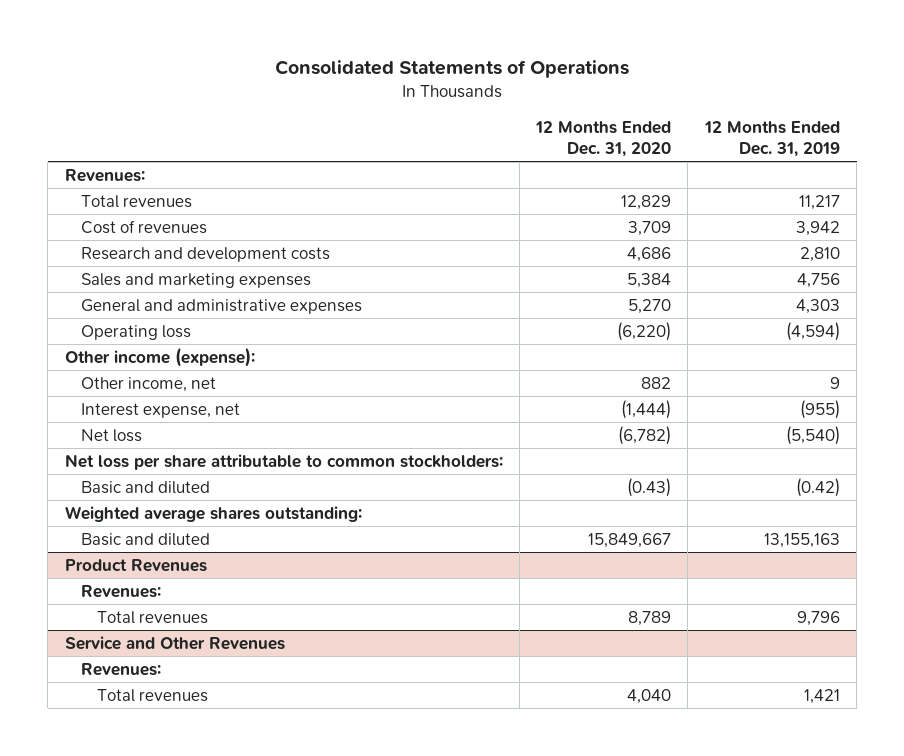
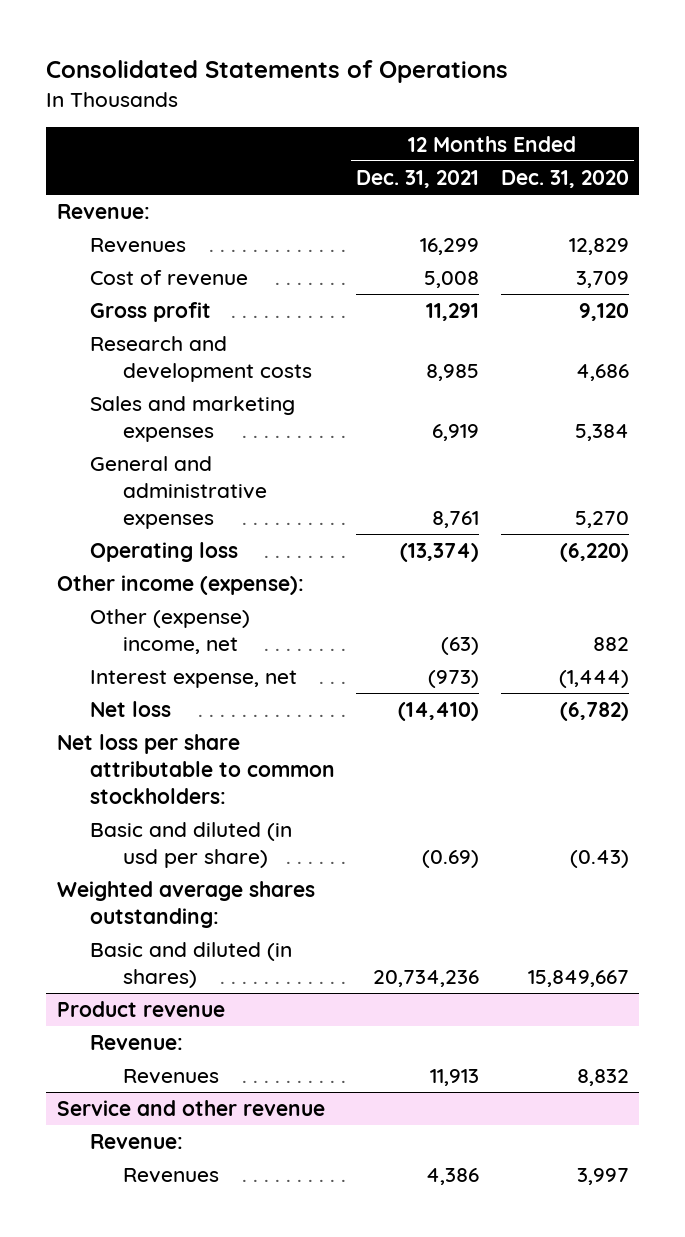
- | 12 Months Ended Dec. 31, 2020 | 12 Months Ended Dec. 31, 2019
+ | 12 Months Ended Dec. 31, 2021 | 12 Months Ended Dec. 31, 2020
- Revenues:
- Total revenues | 12,829 | 11,217
- Cost of revenues | 3,709 | 3,942
+ Revenue:
+ Revenues | 16,299 | 12,829
+ Cost of revenue | 5,008 | 3,709
+ Gross profit | 11,291 | 9,120
- Other income, net | 882 | 9
+ Other (expense) income, net | (63) | 882
- Basic and diluted | (0.43) | (0.42)
+ Basic and diluted (in usd per share) | (0.69) | (0.43)
- Basic and diluted | 15,849,667 | 13,155,163
- Product Revenues
- Revenues:
- Total revenues | 8,789 | 9,796
- Service and Other Revenues
- Revenues:
- Total revenues | 4,040 | 1,421
+ Basic and diluted (in shares) | 20,734,236 | 15,849,667
+ Product revenue
+ Revenue:
+ Revenues | 11,913 | 8,832
+ Service and other revenue
+ Revenue:
+ Revenues | 4,386 | 3,997

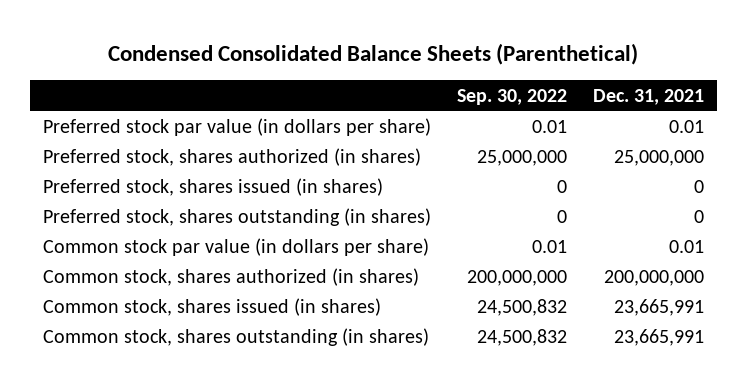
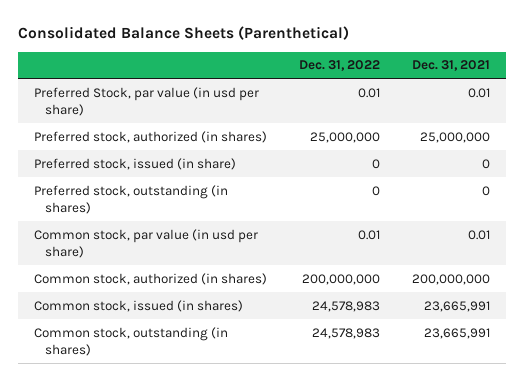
- Condensed Consolidated Balance Sheets (Parenthetical)
+ Consolidated Balance Sheets (Parenthetical)
- | Sep. 30, 2022 | Dec. 31, 2021
+ | Dec. 31, 2022 | Dec. 31, 2021
- Preferred stock par value (in dollars per share) | 0.01 | 0.01
- Preferred stock, shares authorized (in shares) | 25,000,000 | 25,000,000
- Preferred stock, shares issued (in shares) | 0 | 0
- Preferred stock, shares outstanding (in shares) | 0 | 0
- Common stock par value (in dollars per share) | 0.01 | 0.01
- Common stock, shares authorized (in shares) | 200,000,000 | 200,000,000
- Common stock, shares issued (in shares) | 24,500,832 | 23,665,991
- Common stock, shares outstanding (in shares) | 24,500,832 | 23,665,991
+ Preferred Stock, par value (in usd per share) | 0.01 | 0.01
+ Preferred stock, authorized (in shares) | 25,000,000 | 25,000,000
+ Preferred stock, issued (in share) | 0 | 0
+ Preferred stock, outstanding (in shares) | 0 | 0
+ Common stock, par value (in usd per share) | 0.01 | 0.01
+ Common stock, authorized (in shares) | 200,000,000 | 200,000,000
+ Common stock, issued (in shares) | 24,578,983 | 23,665,991
+ Common stock, outstanding (in shares) | 24,578,983 | 23,665,991

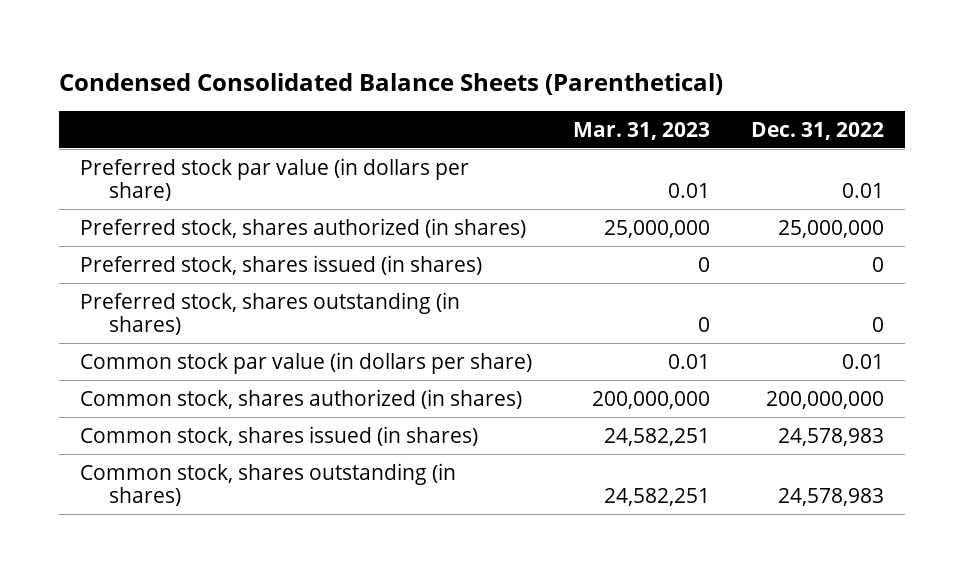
- Consolidated Balance Sheets (Parenthetical)
+ Condensed Consolidated Balance Sheets (Parenthetical)
- | Dec. 31, 2022 | Dec. 31, 2021
+ | Mar. 31, 2023 | Dec. 31, 2022
- Preferred Stock, par value (in usd per share) | 0.01 | 0.01
- Preferred stock, authorized (in shares) | 25,000,000 | 25,000,000
- Preferred stock, issued (in share) | 0 | 0
- Preferred stock, outstanding (in shares) | 0 | 0
- Common stock, par value (in usd per share) | 0.01 | 0.01
- Common stock, authorized (in shares) | 200,000,000 | 200,000,000
- Common stock, issued (in shares) | 24,578,983 | 23,665,991
- Common stock, outstanding (in shares) | 24,578,983 | 23,665,991
+ Preferred stock par value (in dollars per share) | 0.01 | 0.01
+ Preferred stock, shares authorized (in shares) | 25,000,000 | 25,000,000
+ Preferred stock, shares issued (in shares) | 0 | 0
+ Preferred stock, shares outstanding (in shares) | 0 | 0
+ Common stock par value (in dollars per share) | 0.01 | 0.01
+ Common stock, shares authorized (in shares) | 200,000,000 | 200,000,000
+ Common stock, shares issued (in shares) | 24,582,251 | 24,578,983
+ Common stock, shares outstanding (in shares) | 24,582,251 | 24,578,983

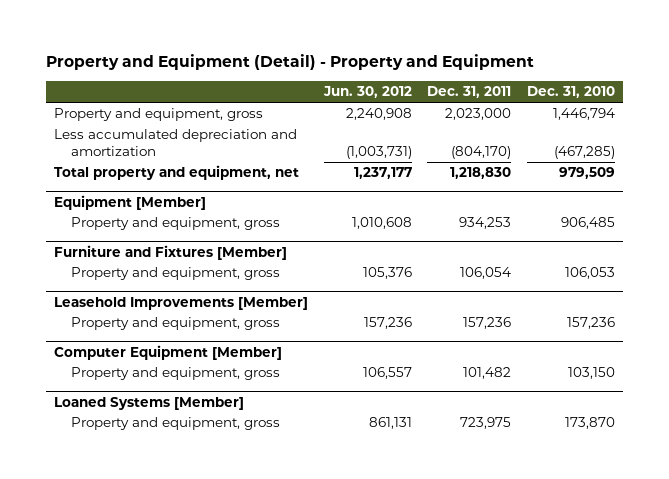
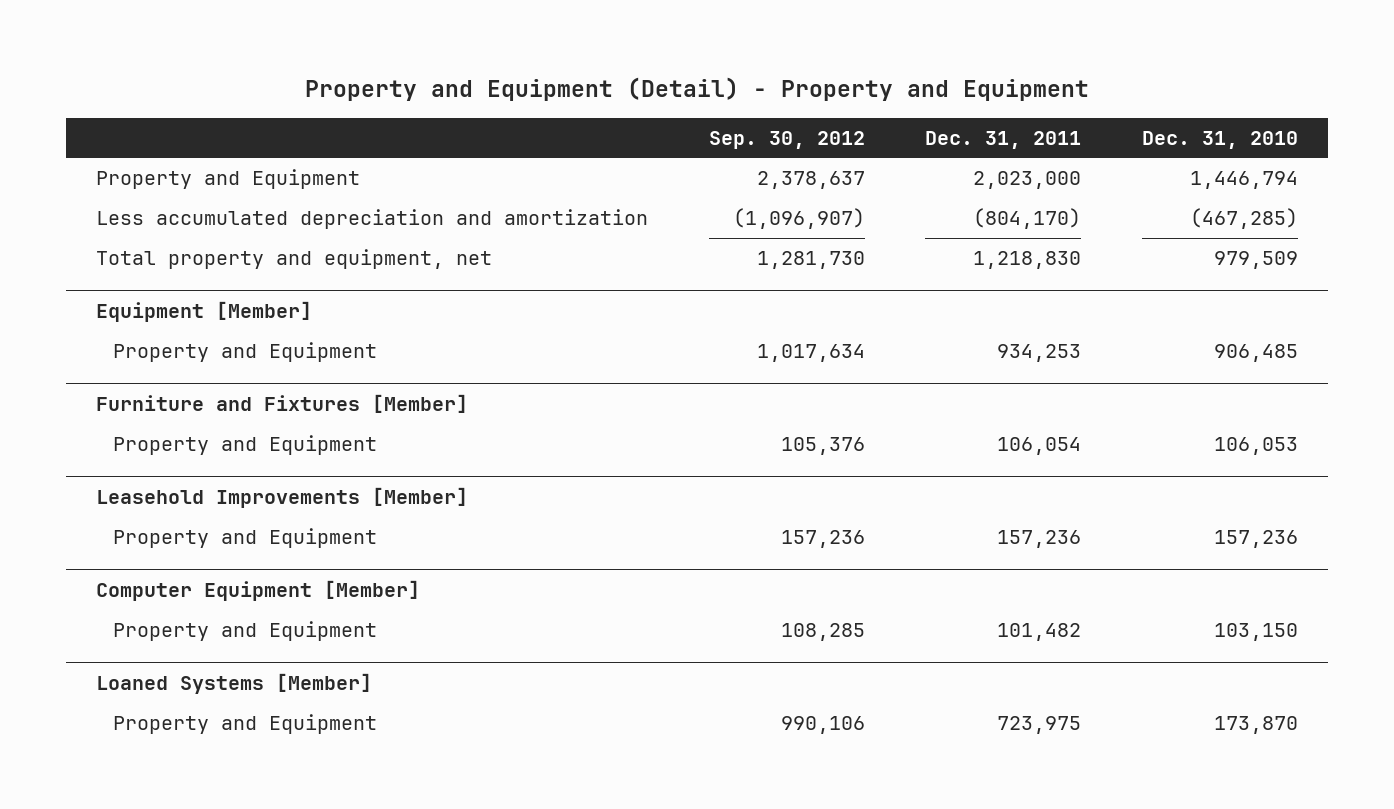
- | Jun. 30, 2012 | Dec. 31, 2011 | Dec. 31, 2010
+ | Sep. 30, 2012 | Dec. 31, 2011 | Dec. 31, 2010
- Property and equipment, gross | 2,240,908 | 2,023,000 | 1,446,794
+ Property and Equipment | 2,378,637 | 2,023,000 | 1,446,794
@ Equipment [Member]
- Property and equipment, gross | 1,010,608 | 934,253 | 906,485
+ Property and Equipment | 1,017,634 | 934,253 | 906,485
@ Furniture and Fixtures [Member]
- Property and equipment, gross | 105,376 | 106,054 | 106,053
+ Property and Equipment | 105,376 | 106,054 | 106,053
@ Leasehold Improvements [Member]
- Property and equipment, gross | 157,236 | 157,236 | 157,236
+ Property and Equipment | 157,236 | 157,236 | 157,236
@ Computer Equipment [Member]
- Property and equipment, gross | 106,557 | 101,482 | 103,150
+ Property and Equipment | 108,285 | 101,482 | 103,150
@ Loaned Systems [Member]
- Property and equipment, gross | 861,131 | 723,975 | 173,870
+ Property and Equipment | 990,106 | 723,975 | 173,870

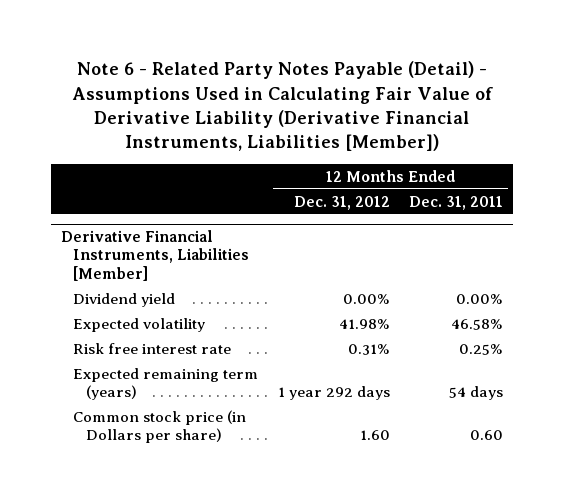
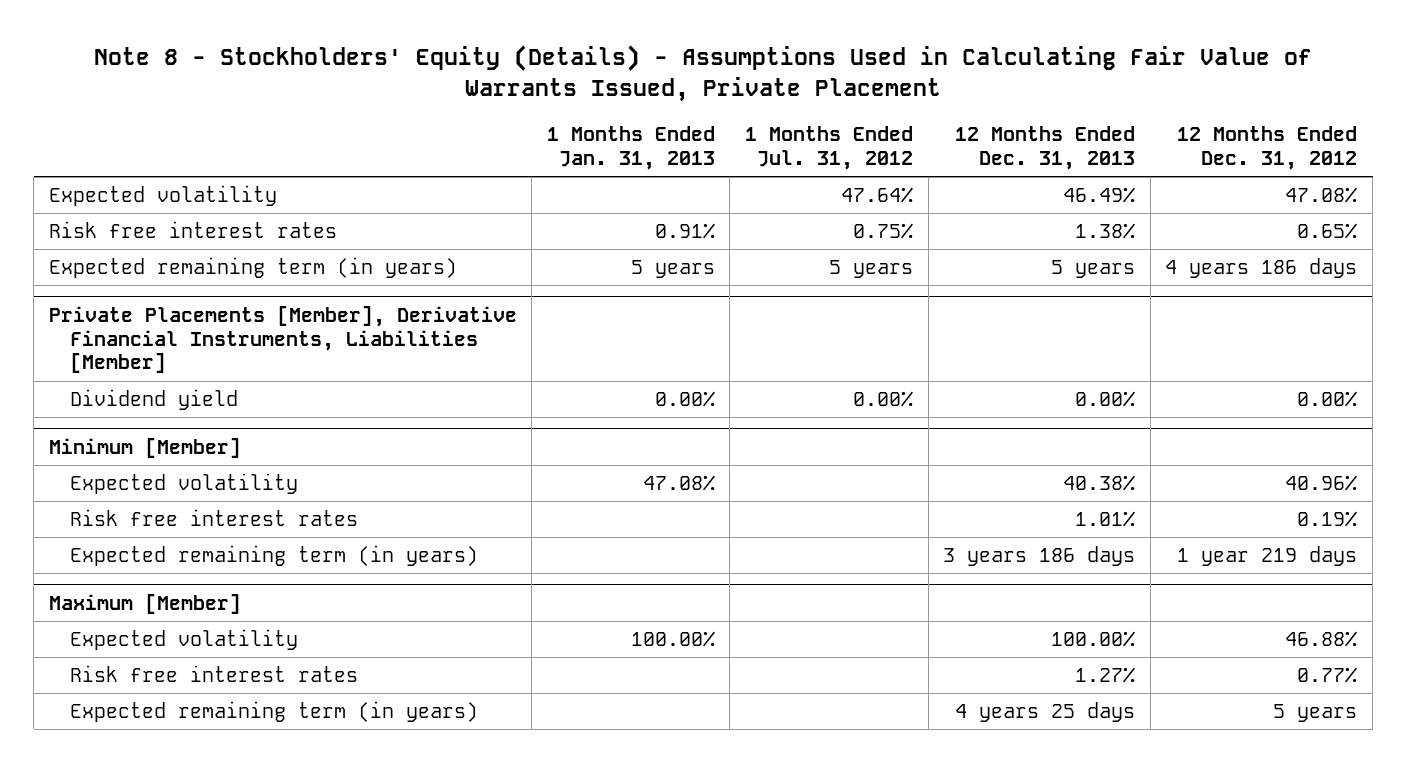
- Note 6 - Related Party Notes Payable (Detail) - Assumptions Used in Calculating Fair Value of Derivative Liability (Derivative Financial Instruments, Liabilities [Member])
+ Note 8 - Stockholders' Equity (Details) - Assumptions Used in Calculating Fair Value of Warrants Issued, Private Placement
- | 12 Months Ended Dec. 31, 2012 | 12 Months Ended Dec. 31, 2011
+ | 1 Months Ended Jan. 31, 2013 | 1 Months Ended Jul. 31, 2012 | 12 Months Ended Dec. 31, 2013 | 12 Months Ended Dec. 31, 2012
- Derivative Financial Instruments, Liabilities [Member]
+ Expected volatility | | 47.64% | 46.49% | 47.08%
+ Risk free interest rates | 0.91% | 0.75% | 1.38% | 0.65%
+ Expected remaining term (in years) | 5 years | 5 years | 5 years | 4 years 186 days
+ Private Placements [Member], Derivative Financial Instruments, Liabilities [Member]
- Expected volatility | 41.98% | 46.58%
- Risk free interest rate | 0.31% | 0.25%
- Expected remaining term (years) | 1 year 292 days | 54 days
- Common stock price (in Dollars per share) | 1.60 | 0.60
+ Minimum [Member]
+ Expected volatility | 47.08% | | 40.38% | 40.96%
+ Risk free interest rates | | | 1.01% | 0.19%
+ Expected remaining term (in years) | | | 3 years 186 days | 1 year 219 days
+ Maximum [Member]
+ Expected volatility | 100.00% | | 100.00% | 46.88%
+ Risk free interest rates | | | 1.27% | 0.77%
+ Expected remaining term (in years) | | | 4 years 25 days | 5 years

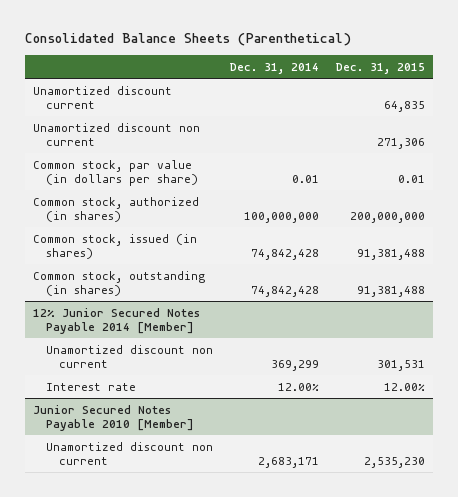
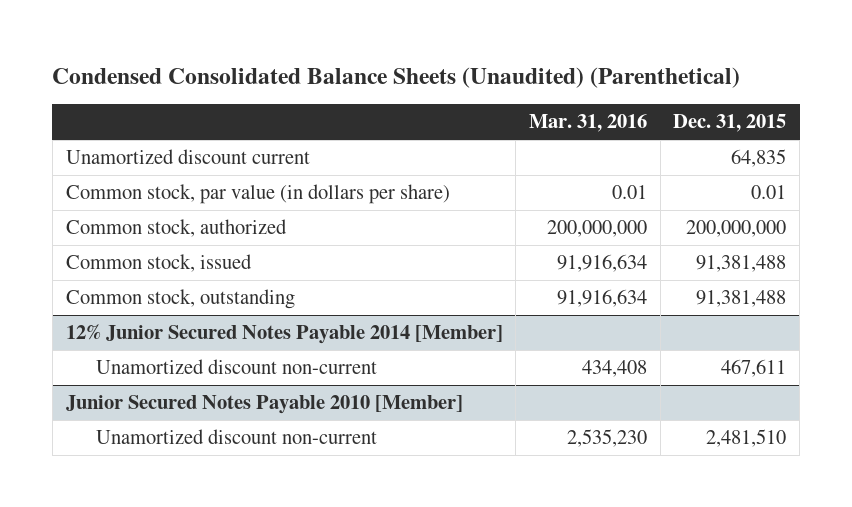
- Consolidated Balance Sheets (Parenthetical)
+ Condensed Consolidated Balance Sheets (Unaudited) (Parenthetical)
- | Dec. 31, 2014 | Dec. 31, 2015
+ | Mar. 31, 2016 | Dec. 31, 2015
- Unamortized discount non current | | 271,306
- Common stock, authorized (in shares) | 100,000,000 | 200,000,000
- Common stock, issued (in shares) | 74,842,428 | 91,381,488
- Common stock, outstanding (in shares) | 74,842,428 | 91,381,488
+ Common stock, authorized | 200,000,000 | 200,000,000
+ Common stock, issued | 91,916,634 | 91,381,488
+ Common stock, outstanding | 91,916,634 | 91,381,488
@ 12% Junior Secured Notes Payable 2014 [Member]
- Unamortized discount non current | 369,299 | 301,531
- Interest rate | 12.00% | 12.00%
+ Unamortized discount non-current | 434,408 | 467,611
@ Junior Secured Notes Payable 2010 [Member]
- Unamortized discount non current | 2,683,171 | 2,535,230
+ Unamortized discount non-current | 2,535,230 | 2,481,510

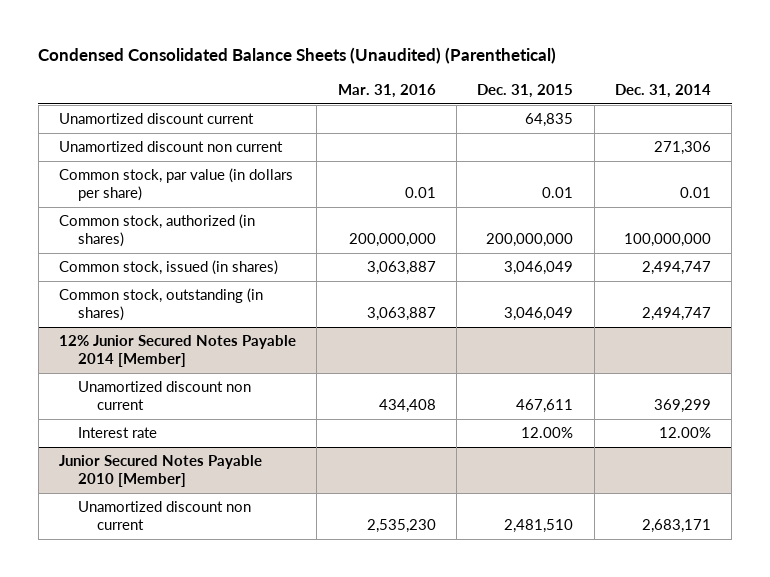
- | Mar. 31, 2016 | Dec. 31, 2015
+ | Mar. 31, 2016 | Dec. 31, 2015 | Dec. 31, 2014
+ Unamortized discount non current | | | 271,306
- Common stock, authorized | 200,000,000 | 200,000,000
- Common stock, issued | 91,916,634 | 91,381,488
- Common stock, outstanding | 91,916,634 | 91,381,488
+ Common stock, authorized (in shares) | 200,000,000 | 200,000,000 | 100,000,000
+ Common stock, issued (in shares) | 3,063,887 | 3,046,049 | 2,494,747
+ Common stock, outstanding (in shares) | 3,063,887 | 3,046,049 | 2,494,747
@ 12% Junior Secured Notes Payable 2014 [Member]
- Unamortized discount non-current | 434,408 | 467,611
+ Unamortized discount non current | 434,408 | 467,611 | 369,299
+ Interest rate | | 12.00% | 12.00%
@ Junior Secured Notes Payable 2010 [Member]
- Unamortized discount non-current | 2,535,230 | 2,481,510
+ Unamortized discount non current | 2,535,230 | 2,481,510 | 2,683,171

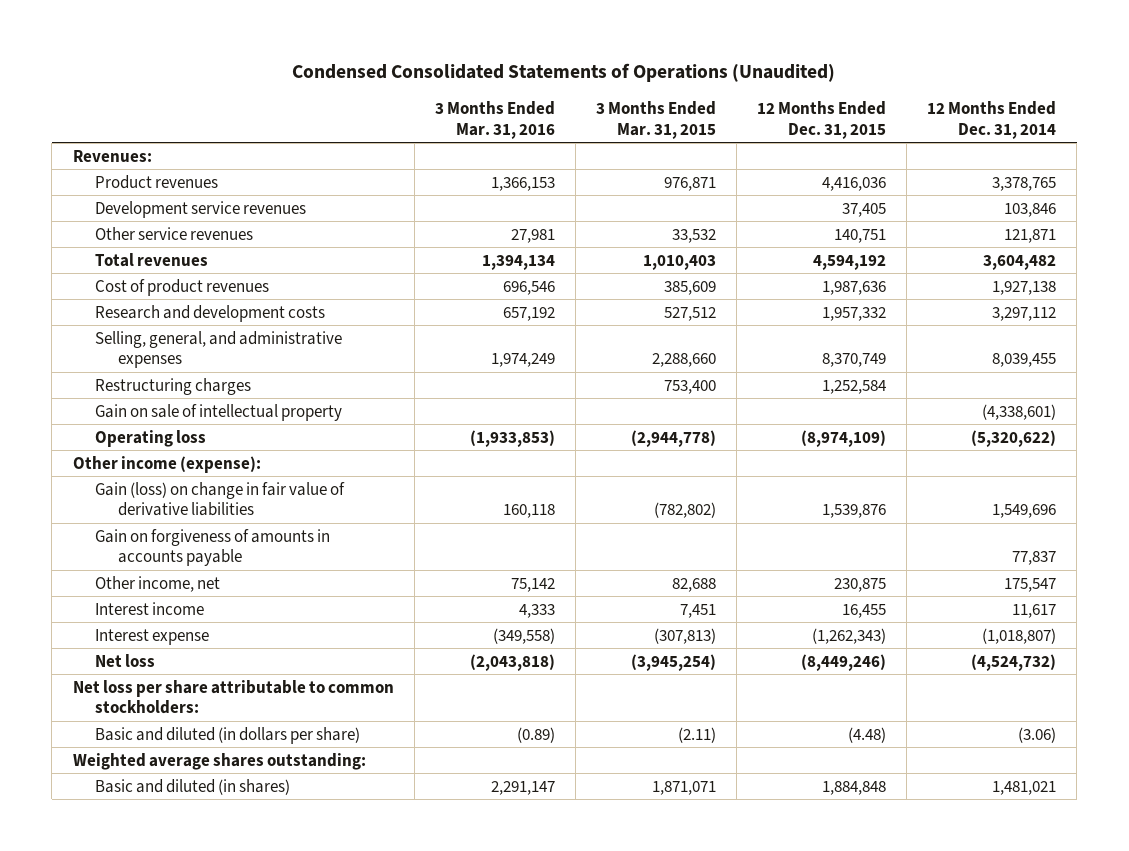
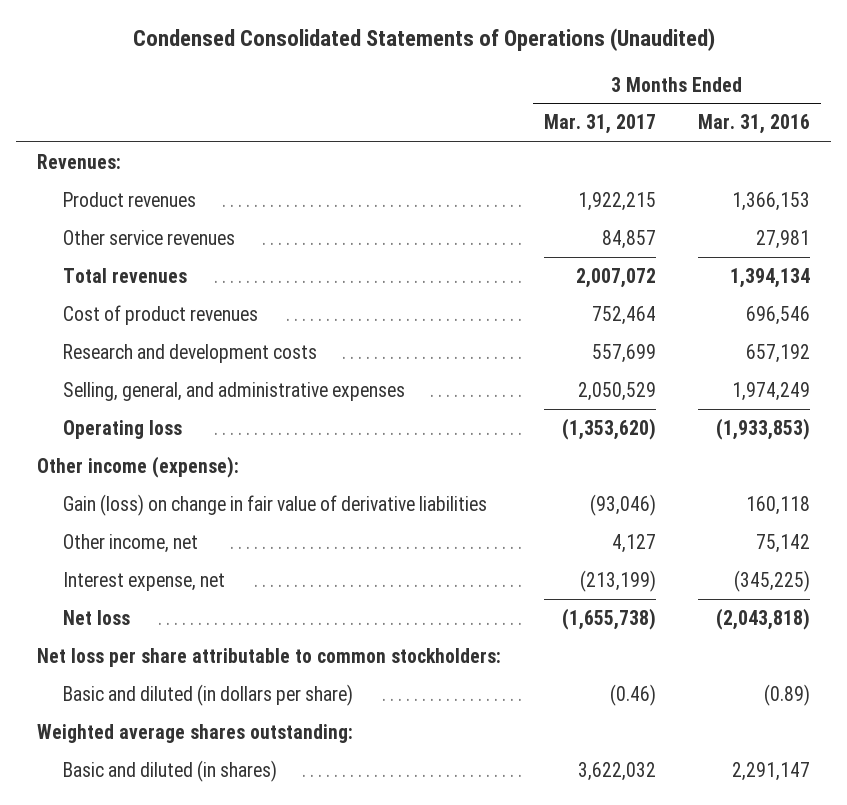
- | 3 Months Ended Mar. 31, 2016 | 3 Months Ended Mar. 31, 2015 | 12 Months Ended Dec. 31, 2015 | 12 Months Ended Dec. 31, 2014
+ | 3 Months Ended Mar. 31, 2017 | 3 Months Ended Mar. 31, 2016
- Development service revenues | | | 37,405 | 103,846
- Restructuring charges | | 753,400 | 1,252,584 |
- Gain on sale of intellectual property | | | | (4,338,601)
- Gain on forgiveness of amounts in accounts payable | | | | 77,837
- Interest income | 4,333 | 7,451 | 16,455 | 11,617
- Interest expense | (349,558) | (307,813) | (1,262,343) | (1,018,807)
+ Interest expense, net | (213,199) | (345,225)

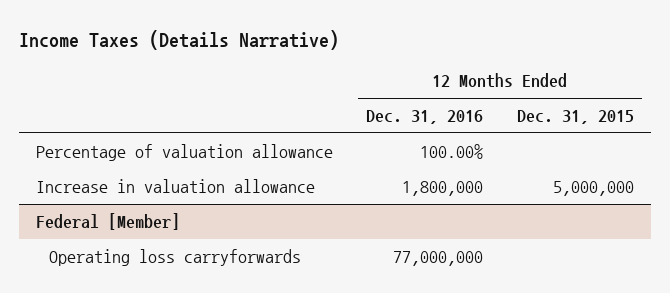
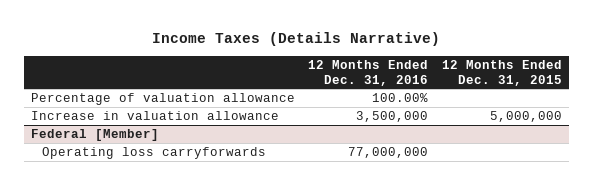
- Increase in valuation allowance | 1,800,000 | 5,000,000
+ Increase in valuation allowance | 3,500,000 | 5,000,000

